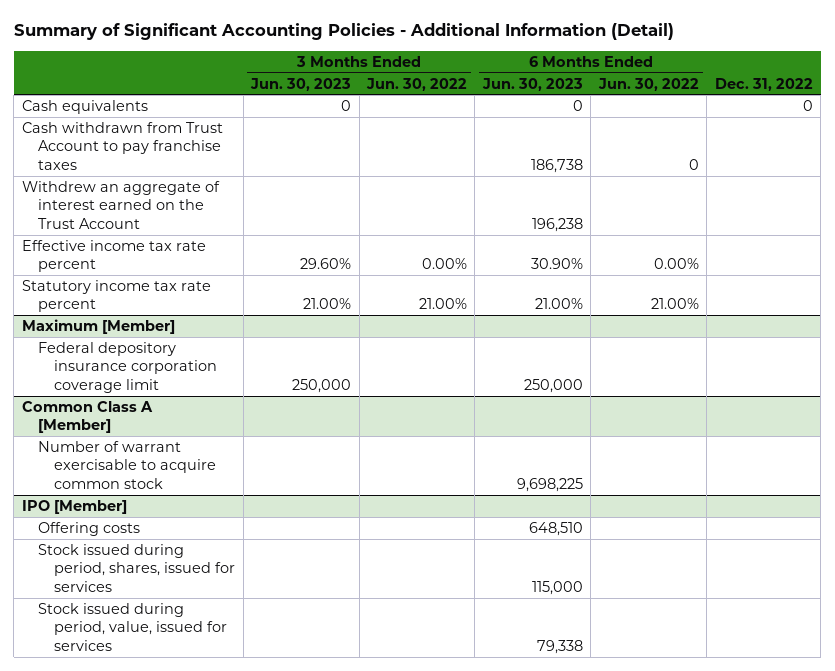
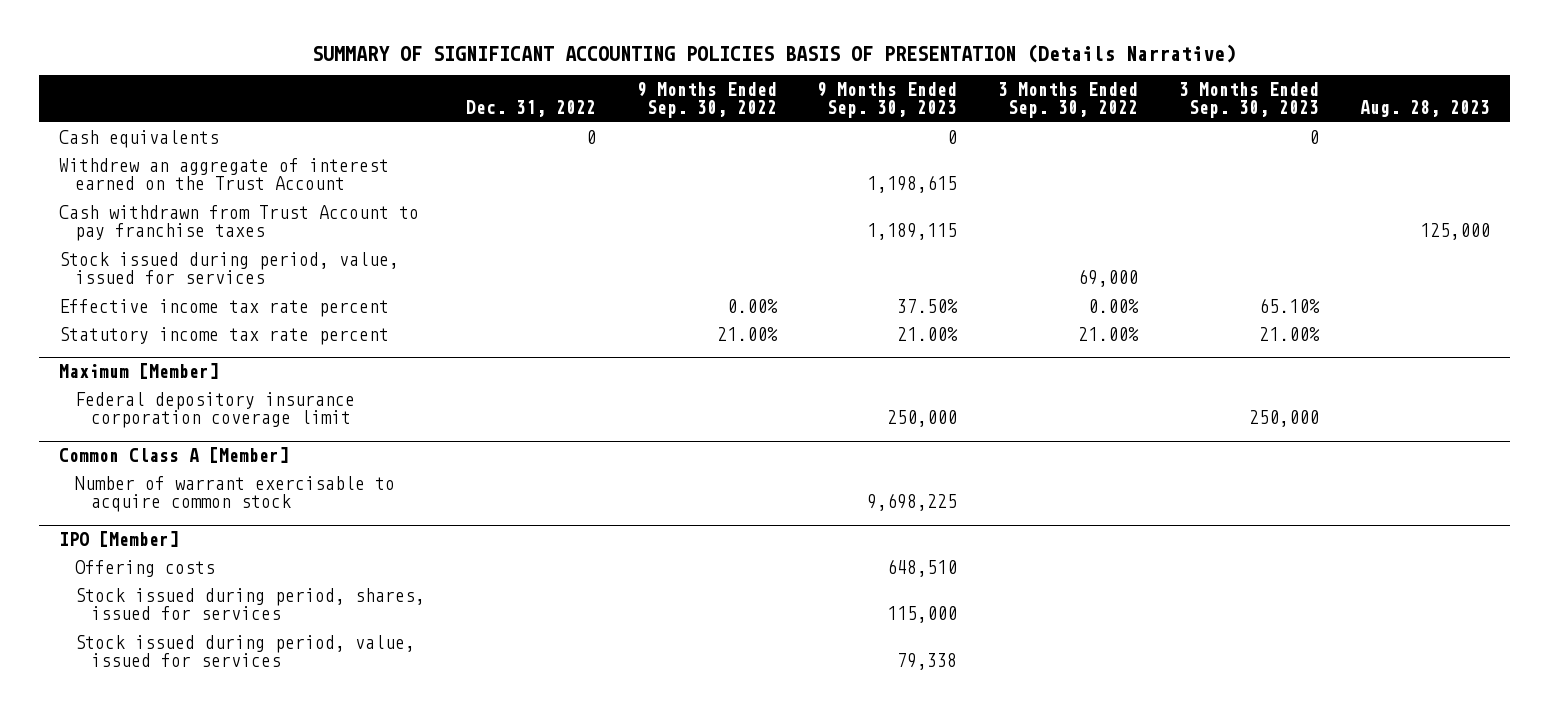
- Summary of Significant Accounting Policies - Additional Information (Detail)
+ SUMMARY OF SIGNIFICANT ACCOUNTING POLICIES BASIS OF PRESENTATION (Details Narrative)
- | 3 Months Ended Jun. 30, 2023 | 3 Months Ended Jun. 30, 2022 | 6 Months Ended Jun. 30, 2023 | 6 Months Ended Jun. 30, 2022 | Dec. 31, 2022
+ | Dec. 31, 2022 | 9 Months Ended Sep. 30, 2022 | 9 Months Ended Sep. 30, 2023 | 3 Months Ended Sep. 30, 2022 | 3 Months Ended Sep. 30, 2023 | Aug. 28, 2023
moved down: Cash withdrawn from Trust Account to pay franchise taxes | | | 1,189,115 | | | 125,000
+ Stock issued during period, value, issued for services | | | | 69,000 | |

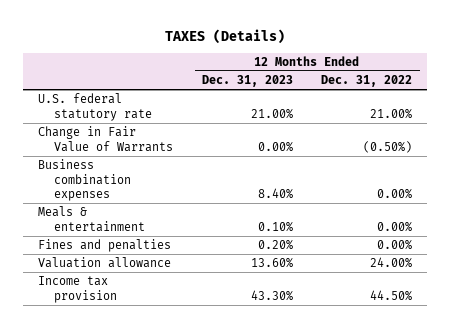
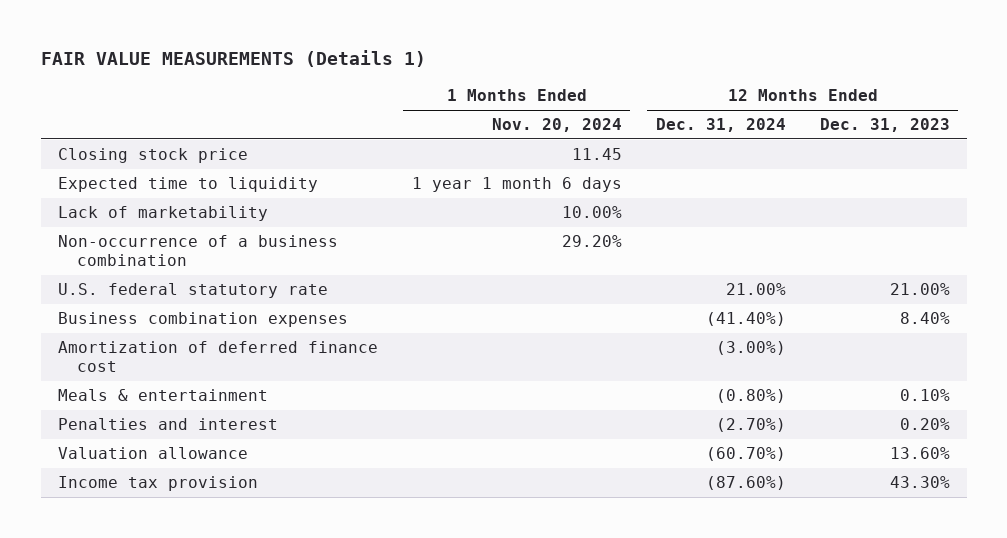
- TAXES (Details)
+ FAIR VALUE MEASUREMENTS (Details 1)
- | 12 Months Ended Dec. 31, 2023 | 12 Months Ended Dec. 31, 2022
+ | 1 Months Ended Nov. 20, 2024 | 12 Months Ended Dec. 31, 2024 | 12 Months Ended Dec. 31, 2023
+ Closing stock price | 11.45 | |
+ Expected time to liquidity | 1 year 1 month 6 days | |
+ Lack of marketability | 10.00% | |
+ Non-occurrence of a business combination | 29.20% | |
- Change in Fair Value of Warrants | 0.00% | (0.50%)
+ Amortization of deferred finance cost | | (3.00%) |
- Fines and penalties | 0.20% | 0.00%
+ Penalties and interest | | (2.70%) | 0.20%

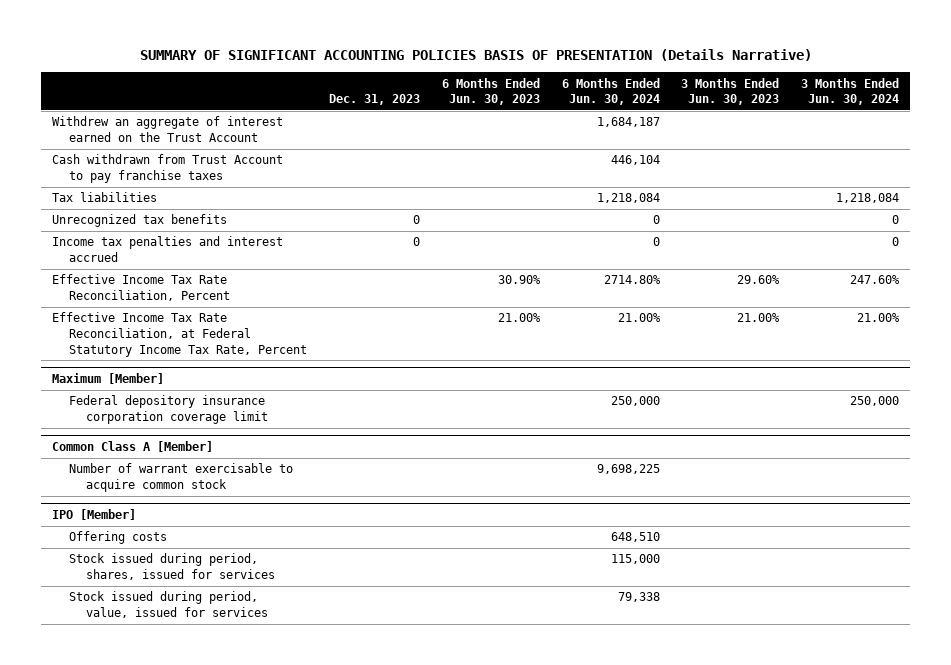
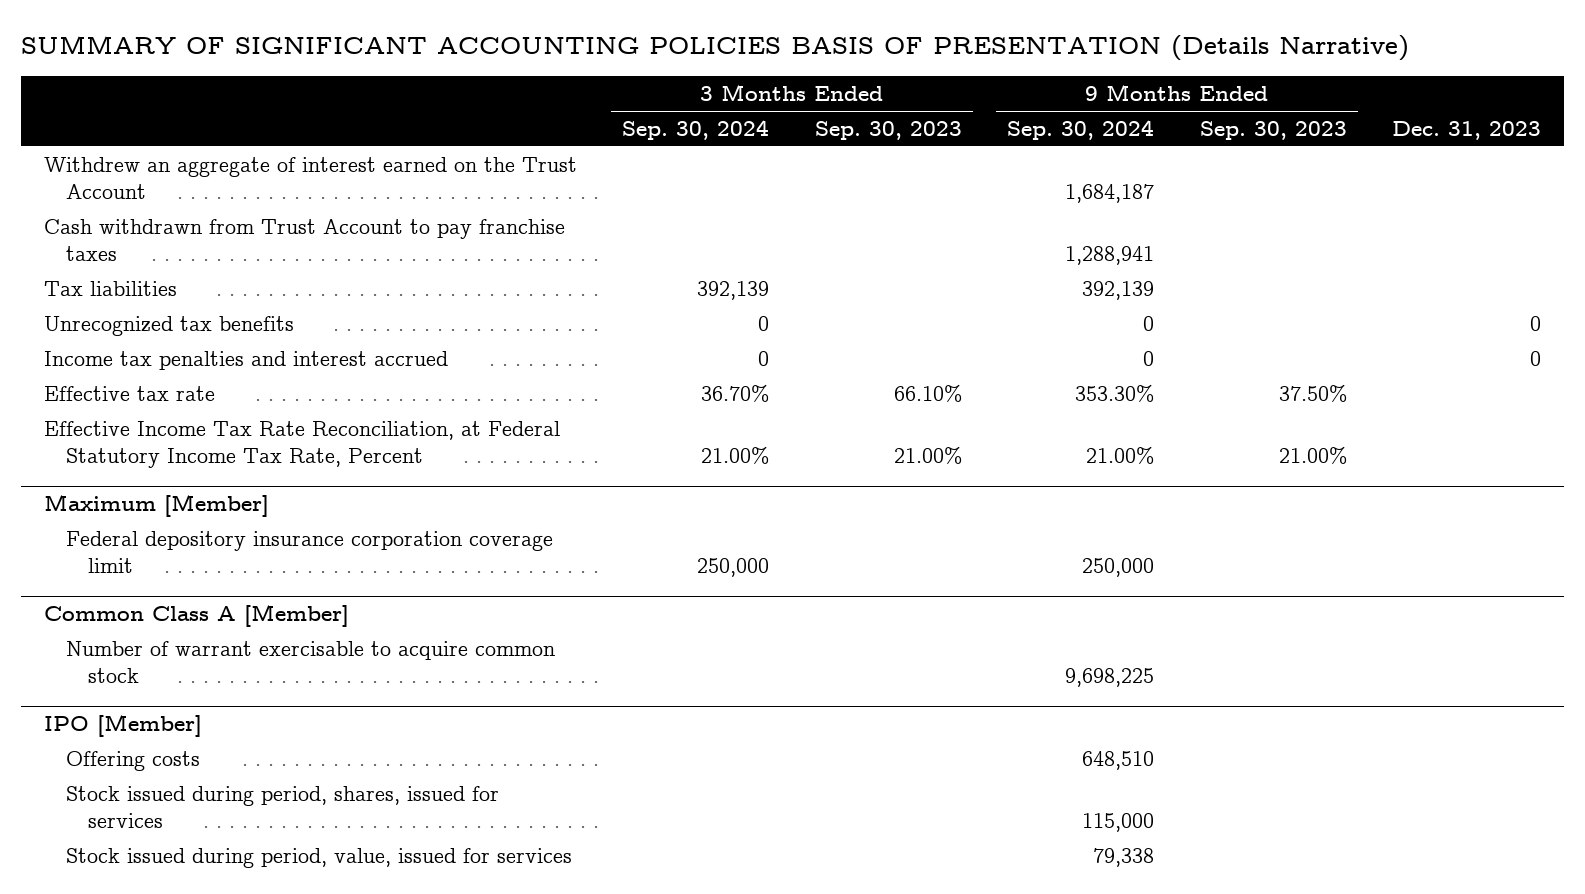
- | Dec. 31, 2023 | 6 Months Ended Jun. 30, 2023 | 6 Months Ended Jun. 30, 2024 | 3 Months Ended Jun. 30, 2023 | 3 Months Ended Jun. 30, 2024
+ | 3 Months Ended Sep. 30, 2024 | 3 Months Ended Sep. 30, 2023 | 9 Months Ended Sep. 30, 2024 | 9 Months Ended Sep. 30, 2023 | Dec. 31, 2023
- Effective Income Tax Rate Reconciliation, Percent | | 30.90% | 2714.80% | 29.60% | 247.60%
+ Effective tax rate | 36.70% | 66.10% | 353.30% | 37.50% |

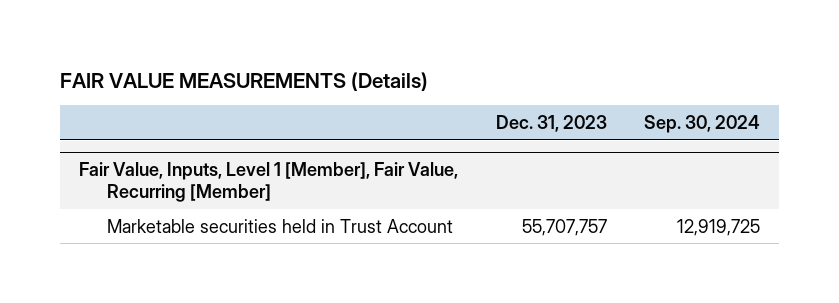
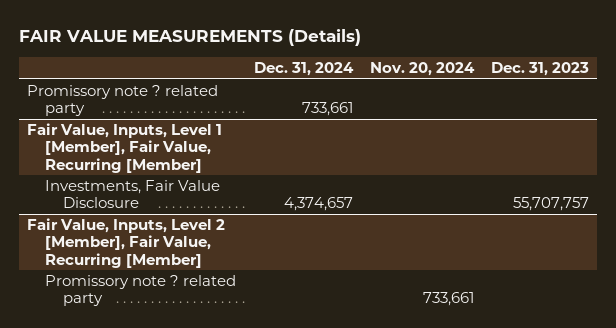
- | Dec. 31, 2023 | Sep. 30, 2024
+ | Dec. 31, 2024 | Nov. 20, 2024 | Dec. 31, 2023
+ Promissory note ? related party | 733,661 | |
@ Fair Value, Inputs, Level 1 [Member], Fair Value, Recurring [Member]
- Marketable securities held in Trust Account | 55,707,757 | 12,919,725
+ Investments, Fair Value Disclosure | 4,374,657 | | 55,707,757
+ Fair Value, Inputs, Level 2 [Member], Fair Value, Recurring [Member]
+ Promissory note ? related party | | 733,661 |

